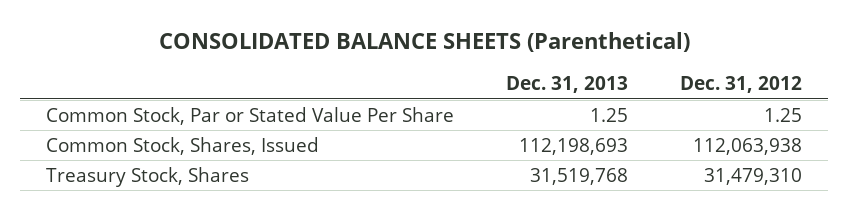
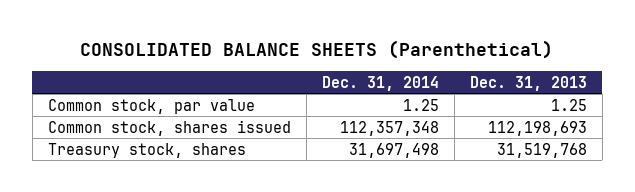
- | Dec. 31, 2013 | Dec. 31, 2012
+ | Dec. 31, 2014 | Dec. 31, 2013
- Common Stock, Par or Stated Value Per Share | 1.25 | 1.25
- Common Stock, Shares, Issued | 112,198,693 | 112,063,938
- Treasury Stock, Shares | 31,519,768 | 31,479,310
+ Common stock, par value | 1.25 | 1.25
+ Common stock, shares issued | 112,357,348 | 112,198,693
+ Treasury stock, shares | 31,697,498 | 31,519,768

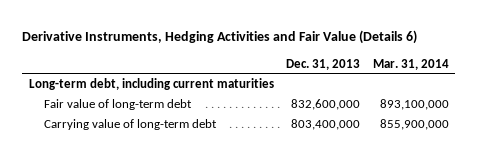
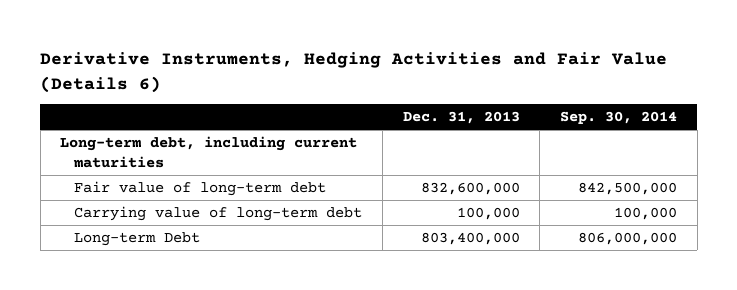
- | Dec. 31, 2013 | Mar. 31, 2014
+ | Dec. 31, 2013 | Sep. 30, 2014
- Carrying value of long-term debt | 803,400,000 | 855,900,000
+ Carrying value of long-term debt | 100,000 | 100,000
+ Long-term Debt | 803,400,000 | 806,000,000

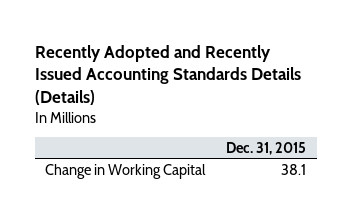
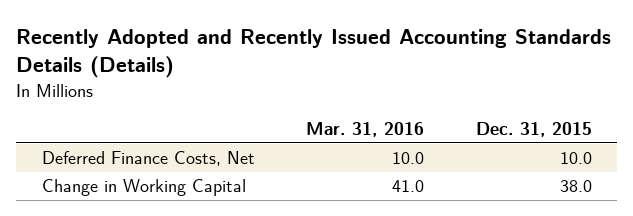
- | Dec. 31, 2015
+ | Mar. 31, 2016 | Dec. 31, 2015
- Change in Working Capital | 38.1
+ Deferred Finance Costs, Net | 10.0 | 10.0
+ Change in Working Capital | 41.0 | 38.0

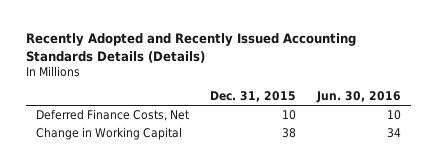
- | Mar. 31, 2016 | Dec. 31, 2015
+ | Dec. 31, 2015 | Jun. 30, 2016
- Deferred Finance Costs, Net | 10.0 | 10.0
- Change in Working Capital | 41.0 | 38.0
+ Deferred Finance Costs, Net | 10 | 10
+ Change in Working Capital | 38 | 34

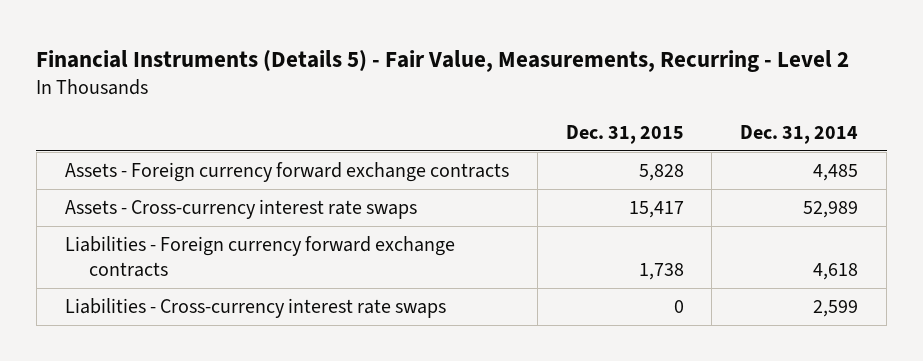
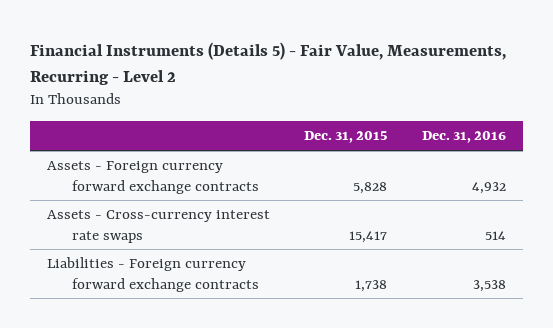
- | Dec. 31, 2015 | Dec. 31, 2014
+ | Dec. 31, 2015 | Dec. 31, 2016
- Liabilities - Cross-currency interest rate swaps | 0 | 2,599

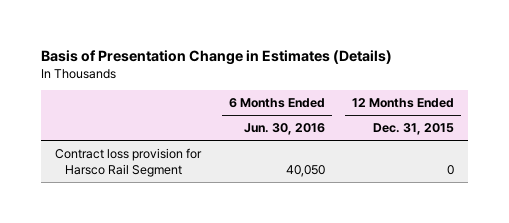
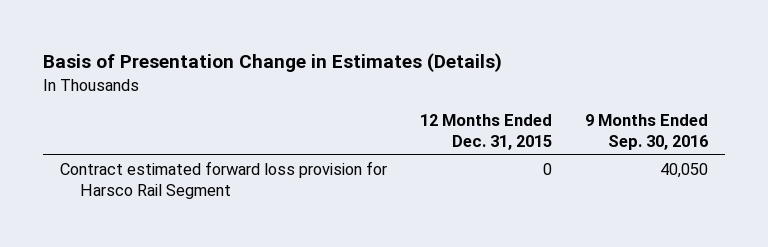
- | 6 Months Ended Jun. 30, 2016 | 12 Months Ended Dec. 31, 2015
+ | 12 Months Ended Dec. 31, 2015 | 9 Months Ended Sep. 30, 2016
- Contract loss provision for Harsco Rail Segment | 40,050 | 0
+ Contract estimated forward loss provision for Harsco Rail Segment | 0 | 40,050

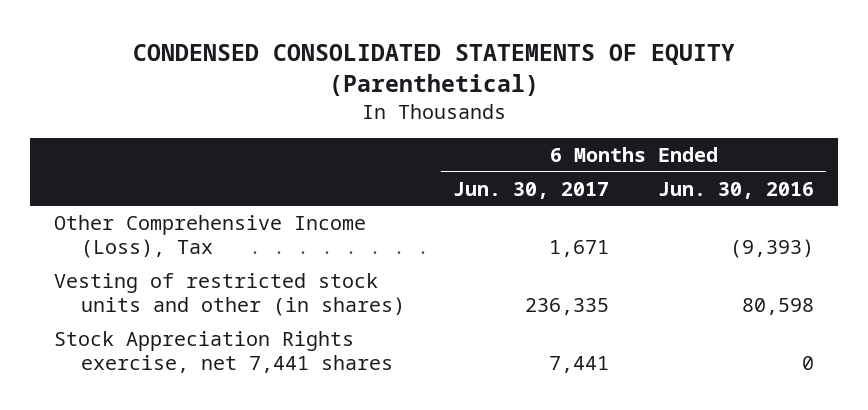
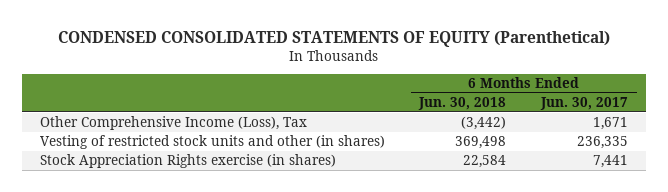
- | 6 Months Ended Jun. 30, 2017 | 6 Months Ended Jun. 30, 2016
+ | 6 Months Ended Jun. 30, 2018 | 6 Months Ended Jun. 30, 2017
- Stock Appreciation Rights exercise, net 7,441 shares | 7,441 | 0
+ Stock Appreciation Rights exercise (in shares) | 22,584 | 7,441

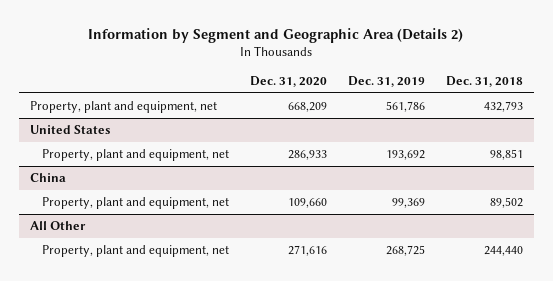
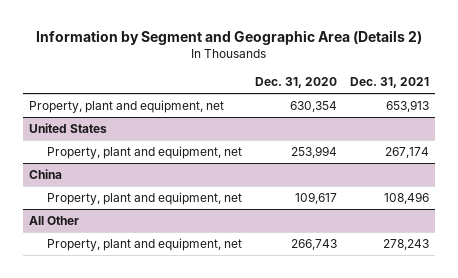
- | Dec. 31, 2020 | Dec. 31, 2019 | Dec. 31, 2018
+ | Dec. 31, 2020 | Dec. 31, 2021
- Property, plant and equipment, net | 668,209 | 561,786 | 432,793
+ Property, plant and equipment, net | 630,354 | 653,913
@ United States
- Property, plant and equipment, net | 286,933 | 193,692 | 98,851
+ Property, plant and equipment, net | 253,994 | 267,174
@ China
- Property, plant and equipment, net | 109,660 | 99,369 | 89,502
+ Property, plant and equipment, net | 109,617 | 108,496
@ All Other
- Property, plant and equipment, net | 271,616 | 268,725 | 244,440
+ Property, plant and equipment, net | 266,743 | 278,243

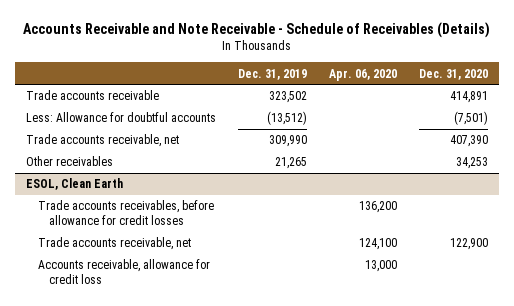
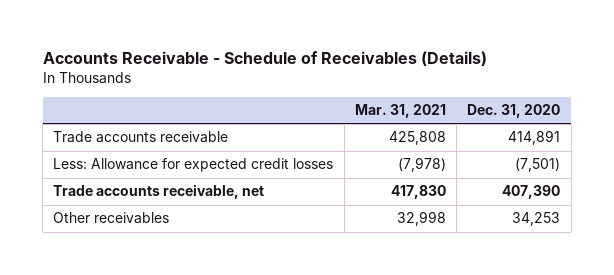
- Accounts Receivable and Note Receivable - Schedule of Receivables (Details)
+ Accounts Receivable - Schedule of Receivables (Details)
- | Dec. 31, 2019 | Apr. 06, 2020 | Dec. 31, 2020
+ | Mar. 31, 2021 | Dec. 31, 2020
- Less: Allowance for doubtful accounts | (13,512) | | (7,501)
+ Less: Allowance for expected credit losses | (7,978) | (7,501)
- ESOL, Clean Earth
- Trade accounts receivables, before allowance for credit losses | | 136,200 |
- Trade accounts receivable, net | | 124,100 | 122,900
- Accounts receivable, allowance for credit loss | | 13,000 |

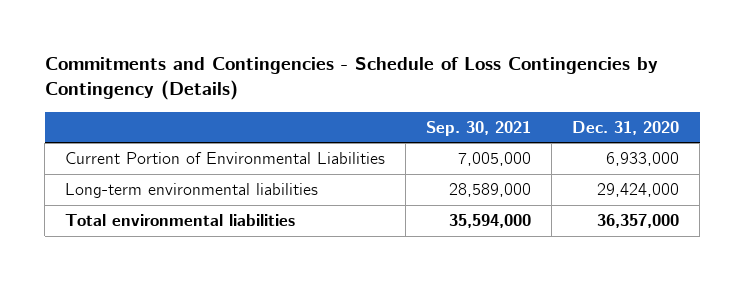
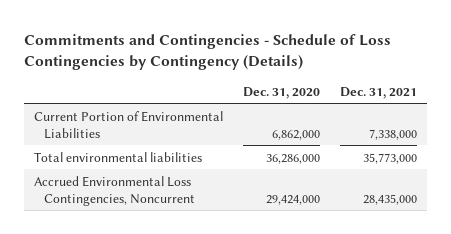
- | Sep. 30, 2021 | Dec. 31, 2020
+ | Dec. 31, 2020 | Dec. 31, 2021
- Current Portion of Environmental Liabilities | 7,005,000 | 6,933,000
- Long-term environmental liabilities | 28,589,000 | 29,424,000
- Total environmental liabilities | 35,594,000 | 36,357,000
+ Current Portion of Environmental Liabilities | 6,862,000 | 7,338,000
+ Total environmental liabilities | 36,286,000 | 35,773,000
+ Accrued Environmental Loss Contingencies, Noncurrent | 29,424,000 | 28,435,000

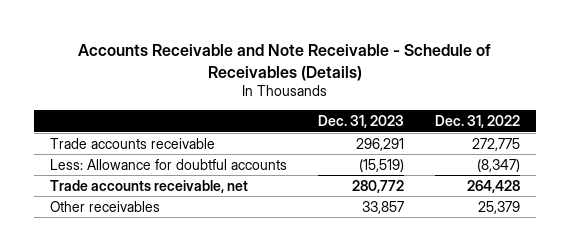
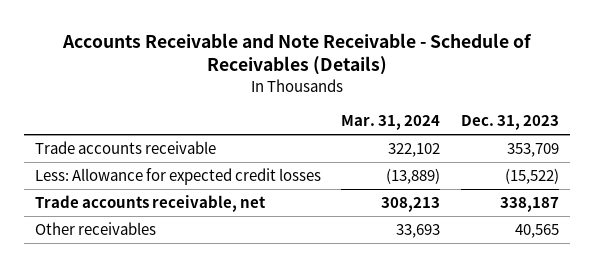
- | Dec. 31, 2023 | Dec. 31, 2022
+ | Mar. 31, 2024 | Dec. 31, 2023
- Trade accounts receivable | 296,291 | 272,775
- Less: Allowance for doubtful accounts | (15,519) | (8,347)
- Trade accounts receivable, net | 280,772 | 264,428
- Other receivables | 33,857 | 25,379
+ Trade accounts receivable | 322,102 | 353,709
+ Less: Allowance for expected credit losses | (13,889) | (15,522)
+ Trade accounts receivable, net | 308,213 | 338,187
+ Other receivables | 33,693 | 40,565

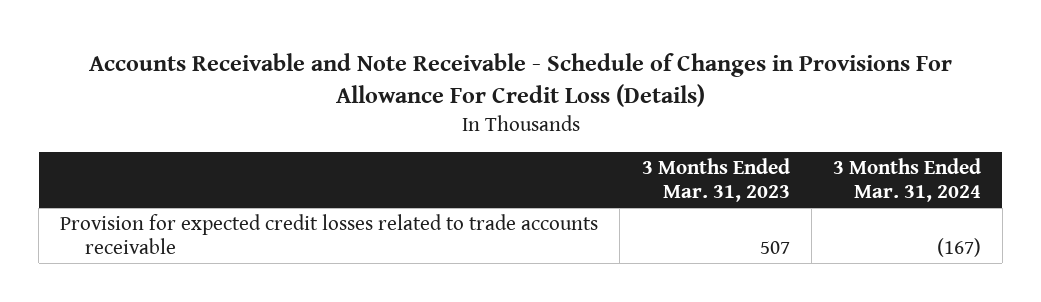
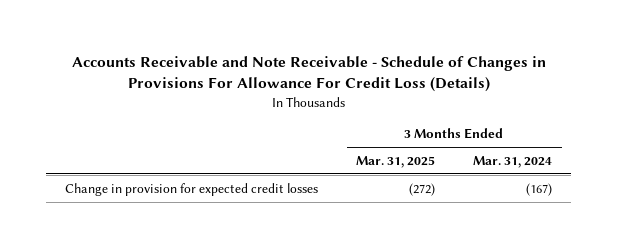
- | 3 Months Ended Mar. 31, 2023 | 3 Months Ended Mar. 31, 2024
+ | 3 Months Ended Mar. 31, 2025 | 3 Months Ended Mar. 31, 2024
- Provision for expected credit losses related to trade accounts receivable | 507 | (167)
+ Change in provision for expected credit losses | (272) | (167)

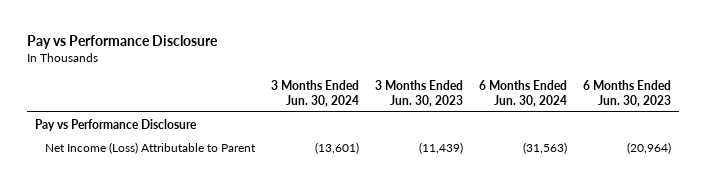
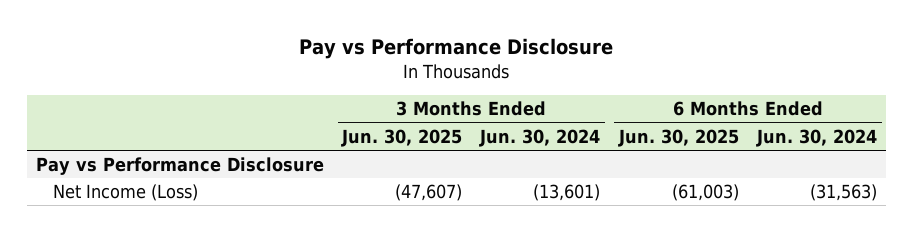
- | 3 Months Ended Jun. 30, 2024 | 3 Months Ended Jun. 30, 2023 | 6 Months Ended Jun. 30, 2024 | 6 Months Ended Jun. 30, 2023
+ | 3 Months Ended Jun. 30, 2025 | 3 Months Ended Jun. 30, 2024 | 6 Months Ended Jun. 30, 2025 | 6 Months Ended Jun. 30, 2024
- Net Income (Loss) Attributable to Parent | (13,601) | (11,439) | (31,563) | (20,964)
+ Net Income (Loss) | (47,607) | (13,601) | (61,003) | (31,563)

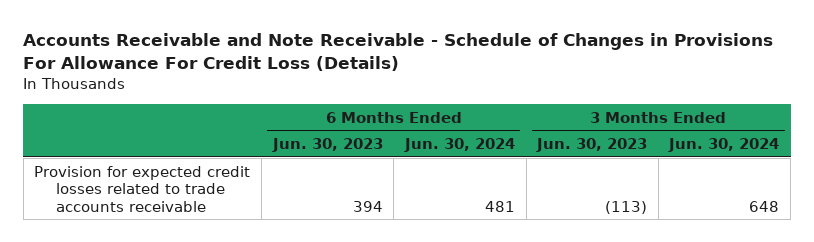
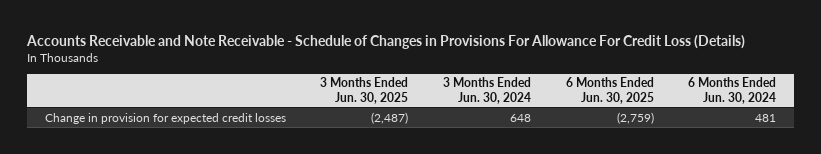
- | 6 Months Ended Jun. 30, 2023 | 6 Months Ended Jun. 30, 2024 | 3 Months Ended Jun. 30, 2023 | 3 Months Ended Jun. 30, 2024
+ | 3 Months Ended Jun. 30, 2025 | 3 Months Ended Jun. 30, 2024 | 6 Months Ended Jun. 30, 2025 | 6 Months Ended Jun. 30, 2024
- Provision for expected credit losses related to trade accounts receivable | 394 | 481 | (113) | 648
+ Change in provision for expected credit losses | (2,487) | 648 | (2,759) | 481

